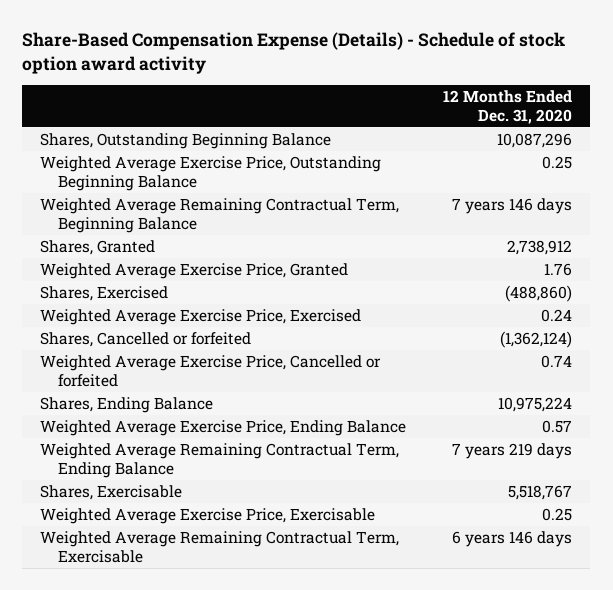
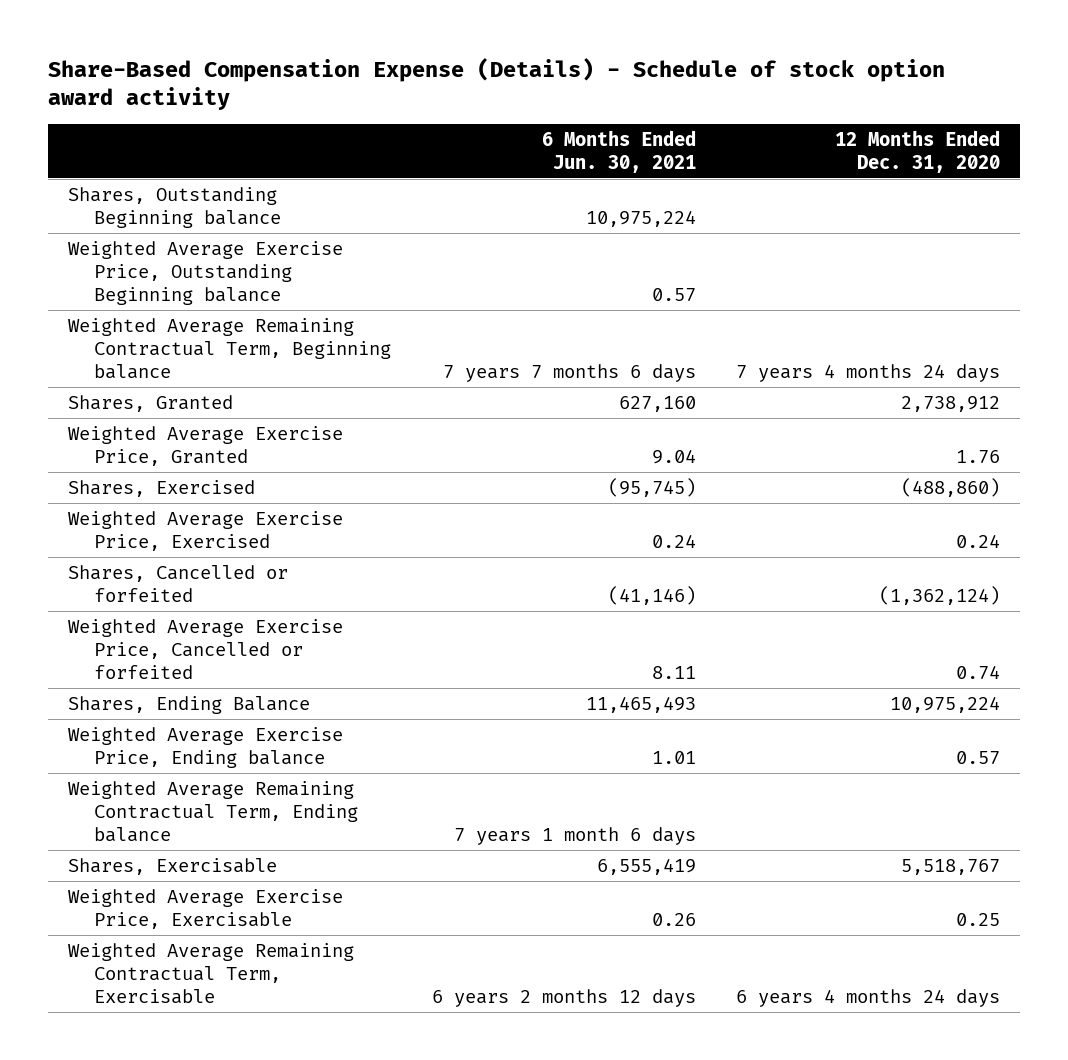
- | 12 Months Ended Dec. 31, 2020
+ | 6 Months Ended Jun. 30, 2021 | 12 Months Ended Dec. 31, 2020
- Shares, Outstanding Beginning Balance | 10,087,296
- Weighted Average Exercise Price, Outstanding Beginning Balance | 0.25
- Weighted Average Remaining Contractual Term, Beginning Balance | 7 years 146 days
+ Shares, Outstanding Beginning balance | 10,975,224 |
+ Weighted Average Exercise Price, Outstanding Beginning balance | 0.57 |
+ Weighted Average Remaining Contractual Term, Beginning balance | 7 years 7 months 6 days | 7 years 4 months 24 days
- Weighted Average Exercise Price, Ending Balance | 0.57
- Weighted Average Remaining Contractual Term, Ending Balance | 7 years 219 days
+ Weighted Average Exercise Price, Ending balance | 1.01 | 0.57
+ Weighted Average Remaining Contractual Term, Ending balance | 7 years 1 month 6 days |
- Weighted Average Remaining Contractual Term, Exercisable | 6 years 146 days
+ Weighted Average Remaining Contractual Term, Exercisable | 6 years 2 months 12 days | 6 years 4 months 24 days

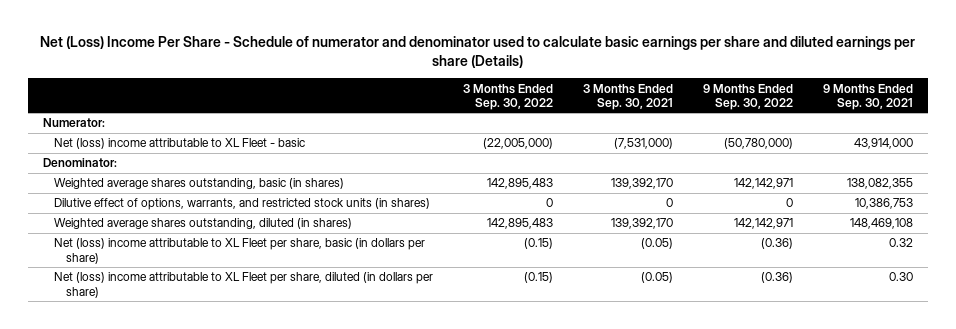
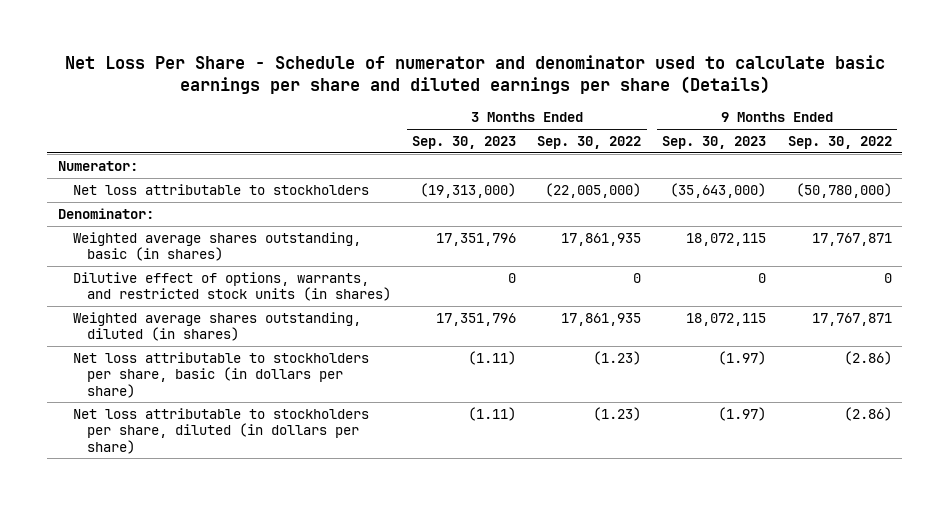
- Net (Loss) Income Per Share - Schedule of numerator and denominator used to calculate basic earnings per share and diluted earnings per share (Details)
+ Net Loss Per Share - Schedule of numerator and denominator used to calculate basic earnings per share and diluted earnings per share (Details)
- | 3 Months Ended Sep. 30, 2022 | 3 Months Ended Sep. 30, 2021 | 9 Months Ended Sep. 30, 2022 | 9 Months Ended Sep. 30, 2021
+ | 3 Months Ended Sep. 30, 2023 | 3 Months Ended Sep. 30, 2022 | 9 Months Ended Sep. 30, 2023 | 9 Months Ended Sep. 30, 2022
- Net (loss) income attributable to XL Fleet - basic | (22,005,000) | (7,531,000) | (50,780,000) | 43,914,000
+ Net loss attributable to stockholders | (19,313,000) | (22,005,000) | (35,643,000) | (50,780,000)
- Weighted average shares outstanding, basic (in shares) | 142,895,483 | 139,392,170 | 142,142,971 | 138,082,355
+ Weighted average shares outstanding, basic (in shares) | 17,351,796 | 17,861,935 | 18,072,115 | 17,767,871
- Weighted average shares outstanding, diluted (in shares) | 142,895,483 | 139,392,170 | 142,142,971 | 148,469,108
- Net (loss) income attributable to XL Fleet per share, basic (in dollars per share) | (0.15) | (0.05) | (0.36) | 0.32
- Net (loss) income attributable to XL Fleet per share, diluted (in dollars per share) | (0.15) | (0.05) | (0.36) | 0.30
+ Weighted average shares outstanding, diluted (in shares) | 17,351,796 | 17,861,935 | 18,072,115 | 17,767,871
+ Net loss attributable to stockholders per share, basic (in dollars per share) | (1.11) | (1.23) | (1.97) | (2.86)
+ Net loss attributable to stockholders per share, diluted (in dollars per share) | (1.11) | (1.23) | (1.97) | (2.86)

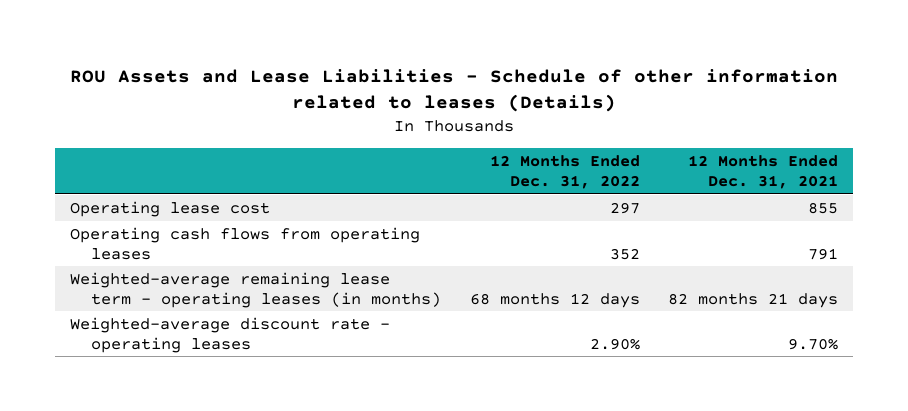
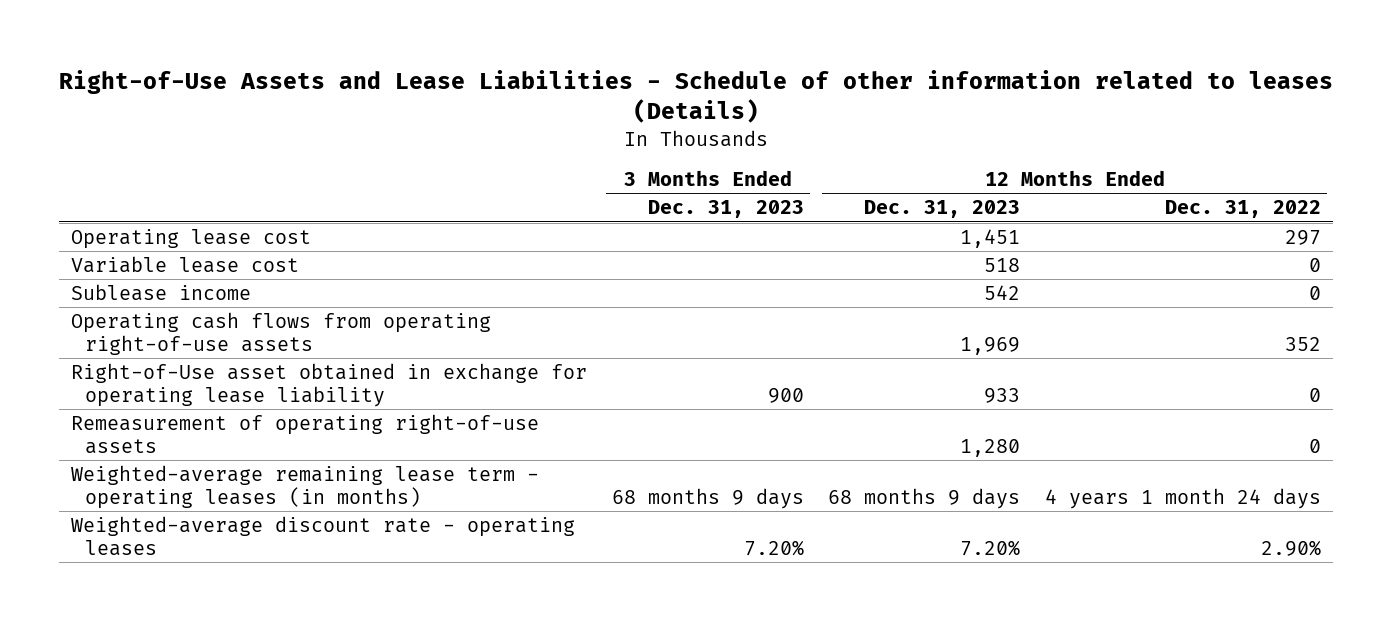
- ROU Assets and Lease Liabilities - Schedule of other information related to leases (Details)
+ Right-of-Use Assets and Lease Liabilities - Schedule of other information related to leases (Details)
- | 12 Months Ended Dec. 31, 2022 | 12 Months Ended Dec. 31, 2021
+ | 3 Months Ended Dec. 31, 2023 | 12 Months Ended Dec. 31, 2023 | 12 Months Ended Dec. 31, 2022
- Operating cash flows from operating leases | 352 | 791
- Weighted-average remaining lease term - operating leases (in months) | 68 months 12 days | 82 months 21 days
+ Variable lease cost | | 518 | 0
+ Sublease income | | 542 | 0
+ Operating cash flows from operating right-of-use assets | | 1,969 | 352
+ Right-of-Use asset obtained in exchange for operating lease liability | 900 | 933 | 0
+ Remeasurement of operating right-of-use assets | | 1,280 | 0
+ Weighted-average remaining lease term - operating leases (in months) | 68 months 9 days | 68 months 9 days | 4 years 1 month 24 days

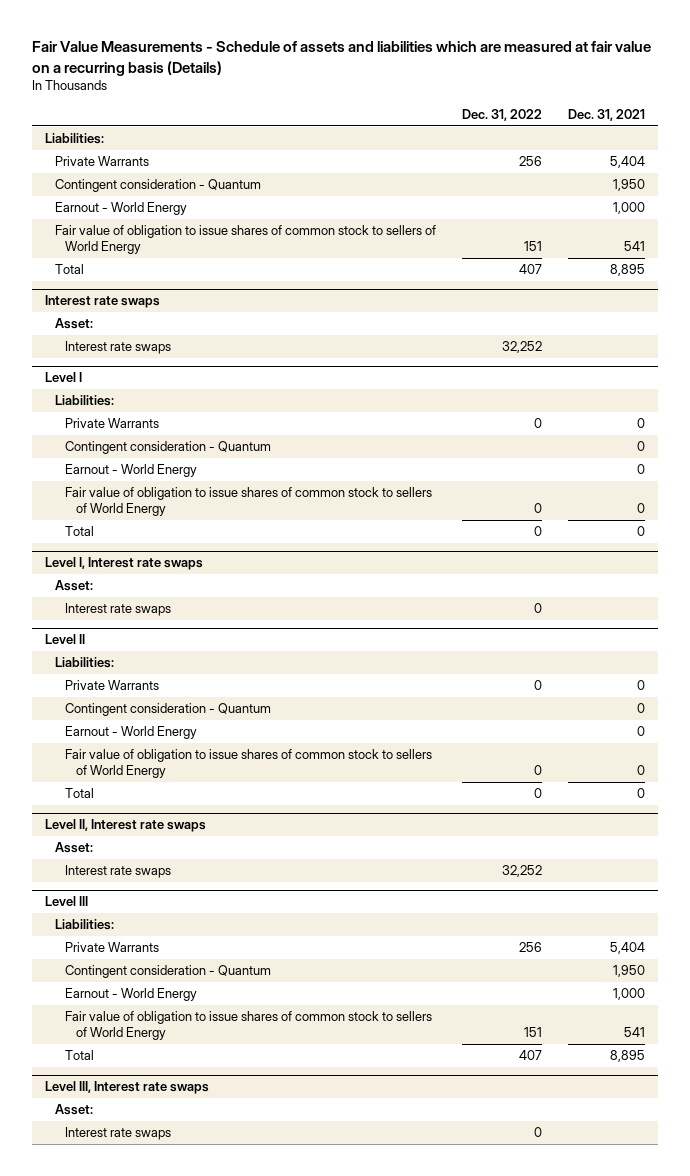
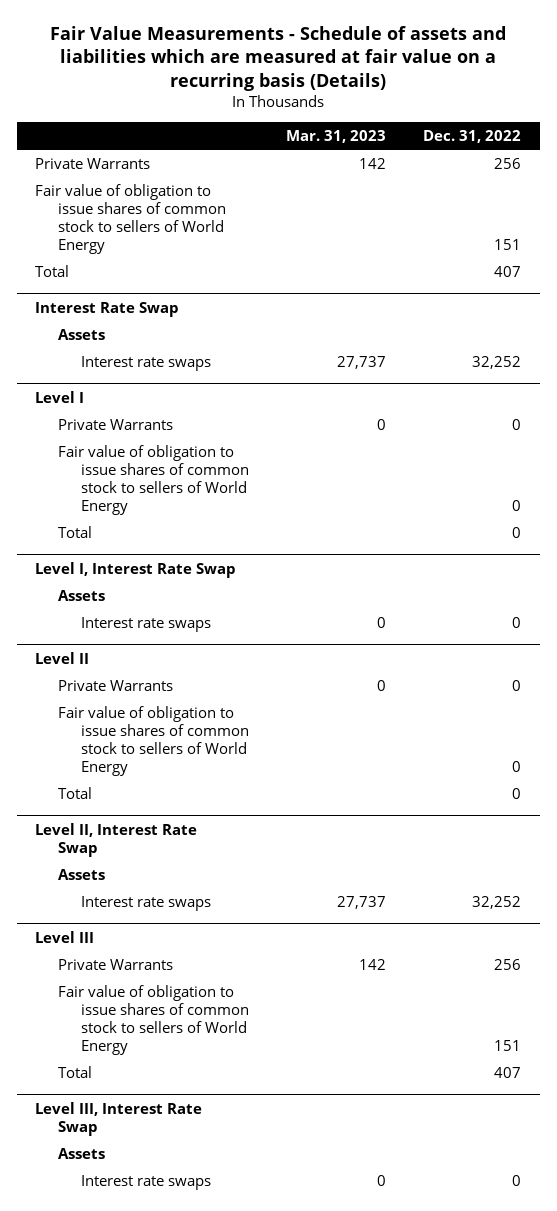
- | Dec. 31, 2022 | Dec. 31, 2021
+ | Mar. 31, 2023 | Dec. 31, 2022
- Liabilities:
- Contingent consideration - Quantum | | 1,950
- Earnout - World Energy | | 1,000
- Interest rate swaps
- Asset:
+ Interest Rate Swap
+ Assets
@ Level I
- Liabilities:
- Contingent consideration - Quantum | | 0
- Earnout - World Energy | | 0
- Level I, Interest rate swaps
- Asset:
+ Level I, Interest Rate Swap
+ Assets
@ Level II
- Liabilities:
- Contingent consideration - Quantum | | 0
- Earnout - World Energy | | 0
- Level II, Interest rate swaps
- Asset:
+ Level II, Interest Rate Swap
+ Assets
@ Level III
- Liabilities:
- Contingent consideration - Quantum | | 1,950
- Earnout - World Energy | | 1,000
- Level III, Interest rate swaps
- Asset:
+ Level III, Interest Rate Swap
+ Assets

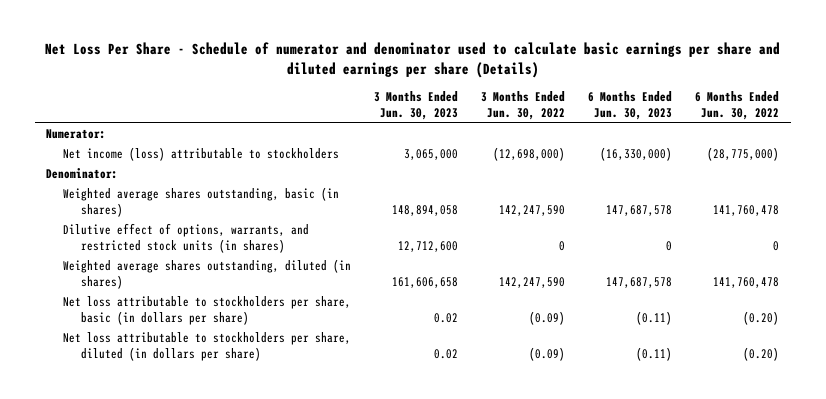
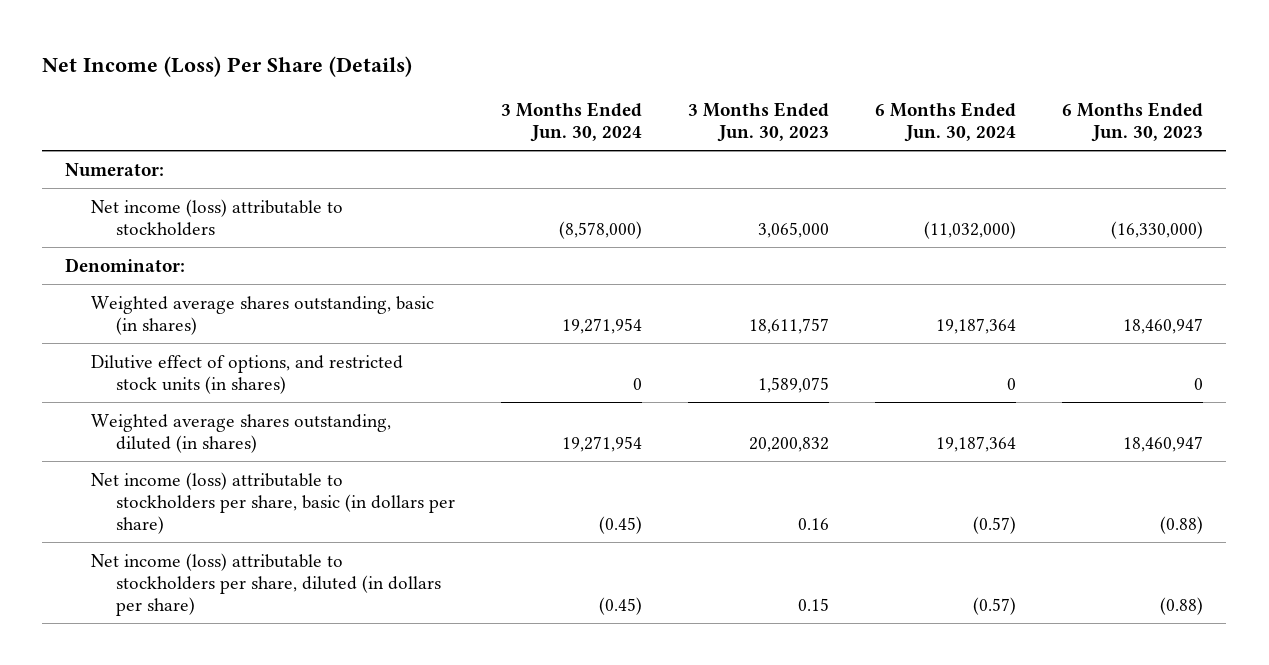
- Net Loss Per Share - Schedule of numerator and denominator used to calculate basic earnings per share and diluted earnings per share (Details)
+ Net Income (Loss) Per Share (Details)
- | 3 Months Ended Jun. 30, 2023 | 3 Months Ended Jun. 30, 2022 | 6 Months Ended Jun. 30, 2023 | 6 Months Ended Jun. 30, 2022
+ | 3 Months Ended Jun. 30, 2024 | 3 Months Ended Jun. 30, 2023 | 6 Months Ended Jun. 30, 2024 | 6 Months Ended Jun. 30, 2023
- Weighted average shares outstanding, basic (in shares) | 148,894,058 | 142,247,590 | 147,687,578 | 141,760,478
- Dilutive effect of options, warrants, and restricted stock units (in shares) | 12,712,600 | 0 | 0 | 0
- Weighted average shares outstanding, diluted (in shares) | 161,606,658 | 142,247,590 | 147,687,578 | 141,760,478
- Net loss attributable to stockholders per share, basic (in dollars per share) | 0.02 | (0.09) | (0.11) | (0.20)
- Net loss attributable to stockholders per share, diluted (in dollars per share) | 0.02 | (0.09) | (0.11) | (0.20)
+ Weighted average shares outstanding, basic (in shares) | 19,271,954 | 18,611,757 | 19,187,364 | 18,460,947
+ Dilutive effect of options, and restricted stock units (in shares) | 0 | 1,589,075 | 0 | 0
+ Weighted average shares outstanding, diluted (in shares) | 19,271,954 | 20,200,832 | 19,187,364 | 18,460,947
+ Net income (loss) attributable to stockholders per share, basic (in dollars per share) | (0.45) | 0.16 | (0.57) | (0.88)
+ Net income (loss) attributable to stockholders per share, diluted (in dollars per share) | (0.45) | 0.15 | (0.57) | (0.88)

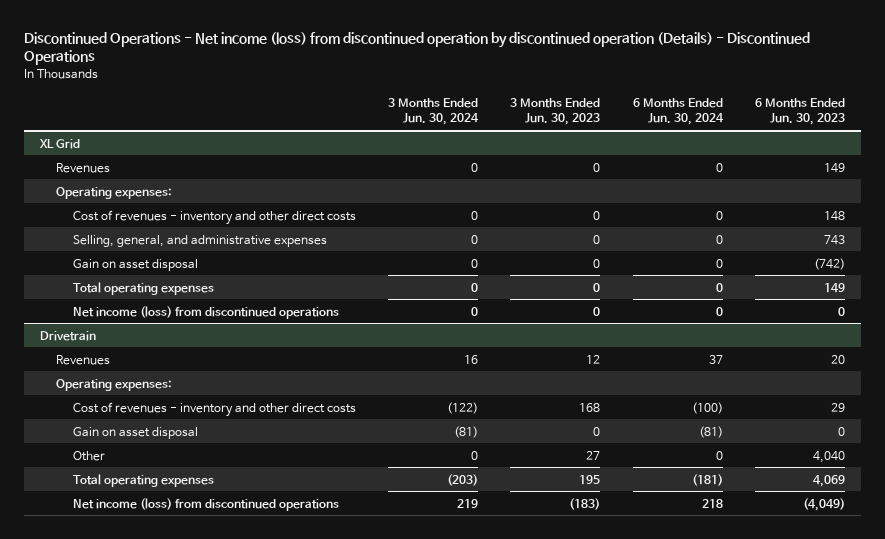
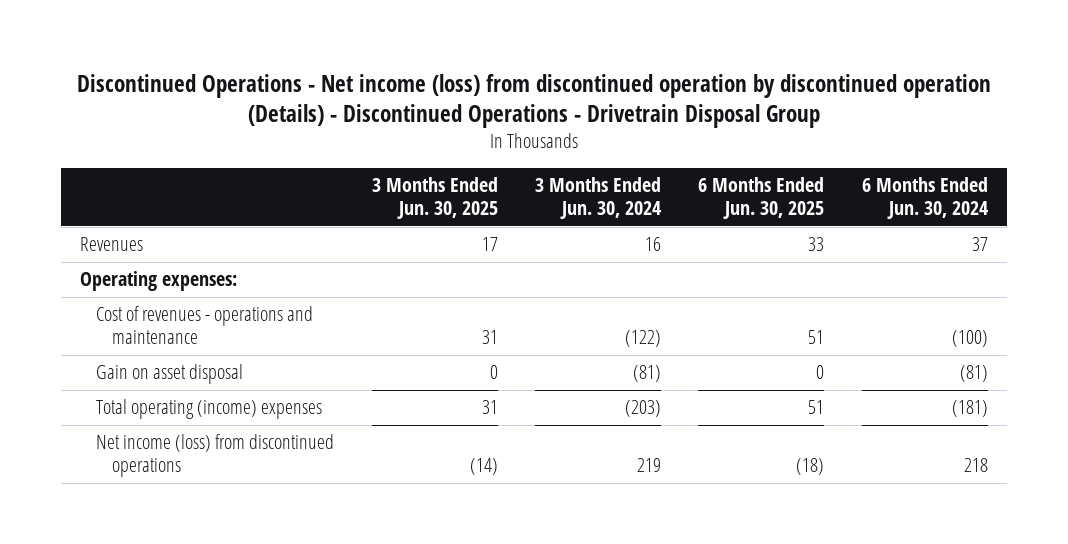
- Discontinued Operations - Net income (loss) from discontinued operation by discontinued operation (Details) - Discontinued Operations
+ Discontinued Operations - Net income (loss) from discontinued operation by discontinued operation (Details) - Discontinued Operations - Drivetrain Disposal Group
- | 3 Months Ended Jun. 30, 2024 | 3 Months Ended Jun. 30, 2023 | 6 Months Ended Jun. 30, 2024 | 6 Months Ended Jun. 30, 2023
+ | 3 Months Ended Jun. 30, 2025 | 3 Months Ended Jun. 30, 2024 | 6 Months Ended Jun. 30, 2025 | 6 Months Ended Jun. 30, 2024
- XL Grid
- Revenues | 0 | 0 | 0 | 149
- Operating expenses:
- Cost of revenues - inventory and other direct costs | 0 | 0 | 0 | 148
- Selling, general, and administrative expenses | 0 | 0 | 0 | 743
- Gain on asset disposal | 0 | 0 | 0 | (742)
- Total operating expenses | 0 | 0 | 0 | 149
- Net income (loss) from discontinued operations | 0 | 0 | 0 | 0
- Drivetrain
- Cost of revenues - inventory and other direct costs | (122) | 168 | (100) | 29
+ Cost of revenues - operations and maintenance | 31 | (122) | 51 | (100)
- Other | 0 | 27 | 0 | 4,040
- Total operating expenses | (203) | 195 | (181) | 4,069
+ Total operating (income) expenses | 31 | (203) | 51 | (181)

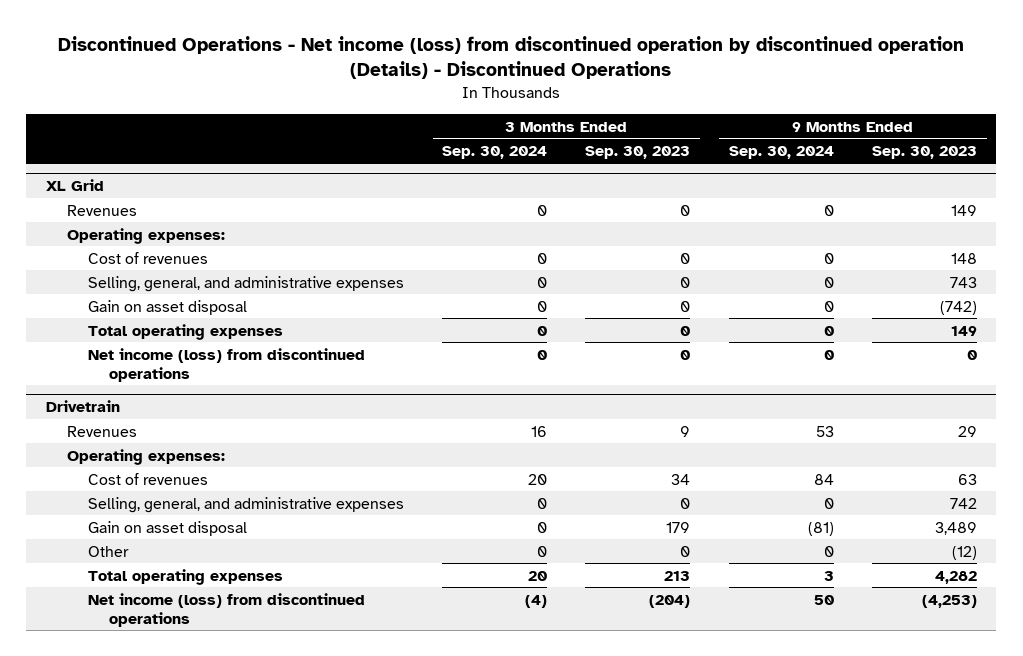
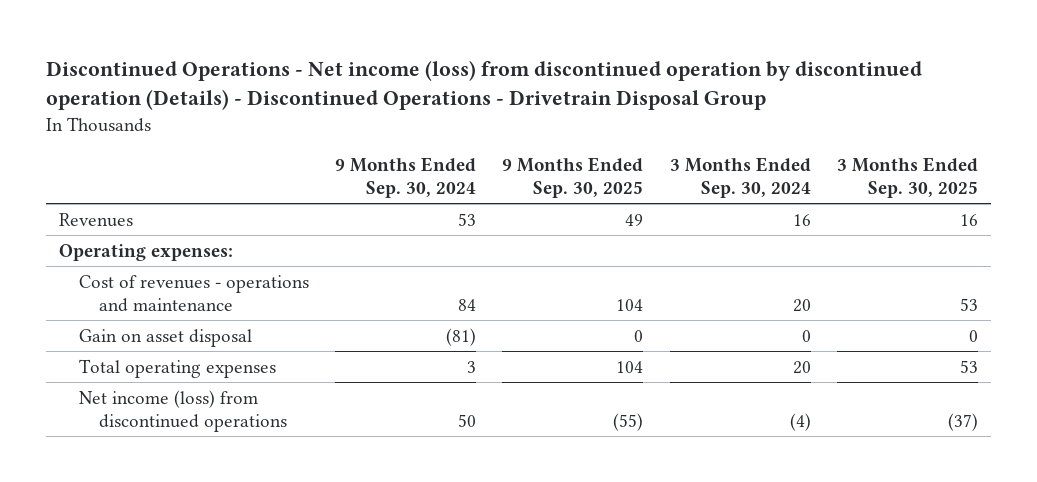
- Discontinued Operations - Net income (loss) from discontinued operation by discontinued operation (Details) - Discontinued Operations
+ Discontinued Operations - Net income (loss) from discontinued operation by discontinued operation (Details) - Discontinued Operations - Drivetrain Disposal Group
- | 3 Months Ended Sep. 30, 2024 | 3 Months Ended Sep. 30, 2023 | 9 Months Ended Sep. 30, 2024 | 9 Months Ended Sep. 30, 2023
+ | 9 Months Ended Sep. 30, 2024 | 9 Months Ended Sep. 30, 2025 | 3 Months Ended Sep. 30, 2024 | 3 Months Ended Sep. 30, 2025
- XL Grid
- Revenues | 0 | 0 | 0 | 149
- Operating expenses:
- Cost of revenues | 0 | 0 | 0 | 148
- Selling, general, and administrative expenses | 0 | 0 | 0 | 743
- Gain on asset disposal | 0 | 0 | 0 | (742)
- Total operating expenses | 0 | 0 | 0 | 149
- Net income (loss) from discontinued operations | 0 | 0 | 0 | 0
- Drivetrain
- Cost of revenues | 20 | 34 | 84 | 63
- Selling, general, and administrative expenses | 0 | 0 | 0 | 742
+ Cost of revenues - operations and maintenance | 84 | 104 | 20 | 53
- Other | 0 | 0 | 0 | (12)

